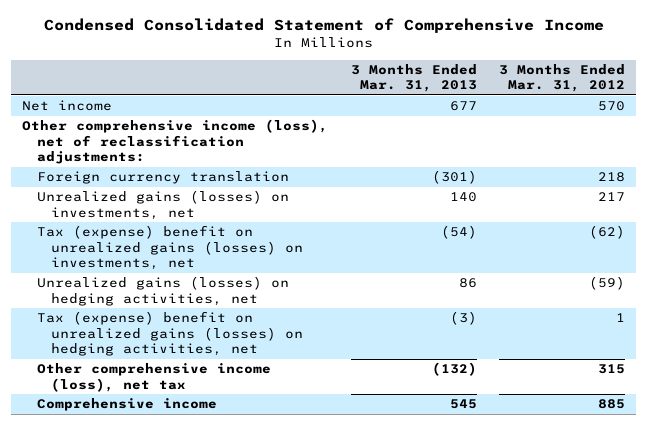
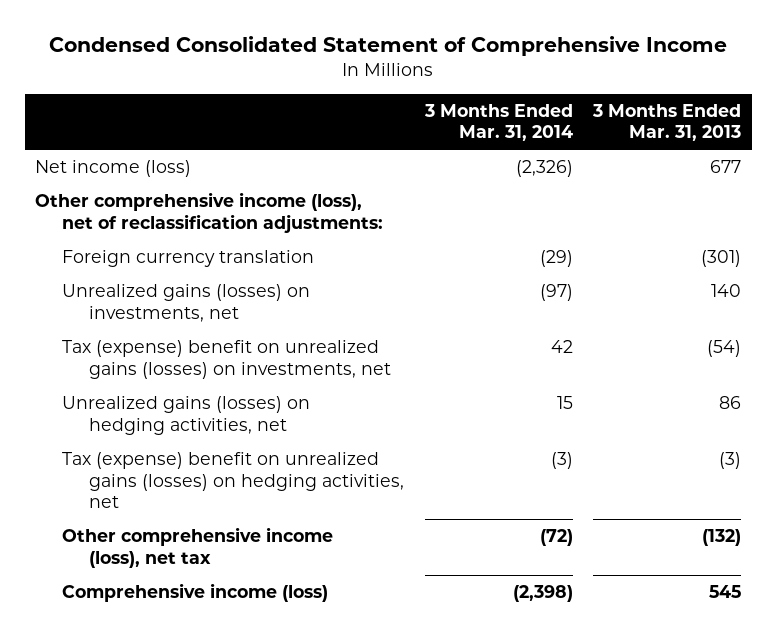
- | 3 Months Ended Mar. 31, 2013 | 3 Months Ended Mar. 31, 2012
+ | 3 Months Ended Mar. 31, 2014 | 3 Months Ended Mar. 31, 2013
- Net income | 677 | 570
+ Net income (loss) | (2,326) | 677
- Comprehensive income | 545 | 885
+ Comprehensive income (loss) | (2,398) | 545

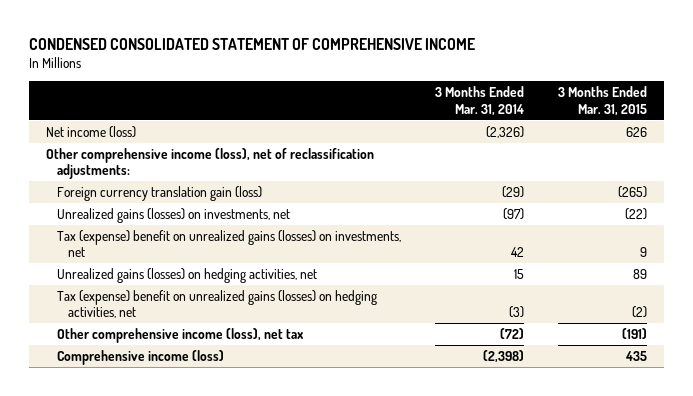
- Condensed Consolidated Statement of Comprehensive Income
+ CONDENSED CONSOLIDATED STATEMENT OF COMPREHENSIVE INCOME
- | 3 Months Ended Mar. 31, 2014 | 3 Months Ended Mar. 31, 2013
+ | 3 Months Ended Mar. 31, 2014 | 3 Months Ended Mar. 31, 2015
- Foreign currency translation | (29) | (301)
+ Foreign currency translation gain (loss) | (29) | (265)

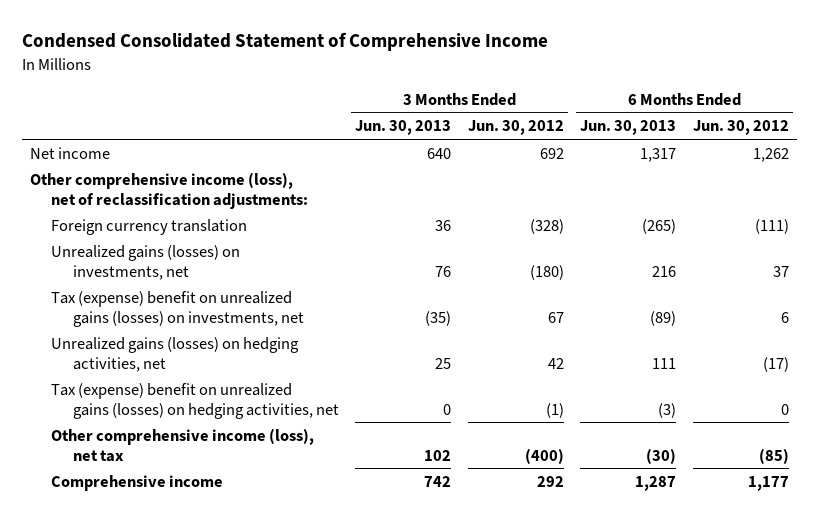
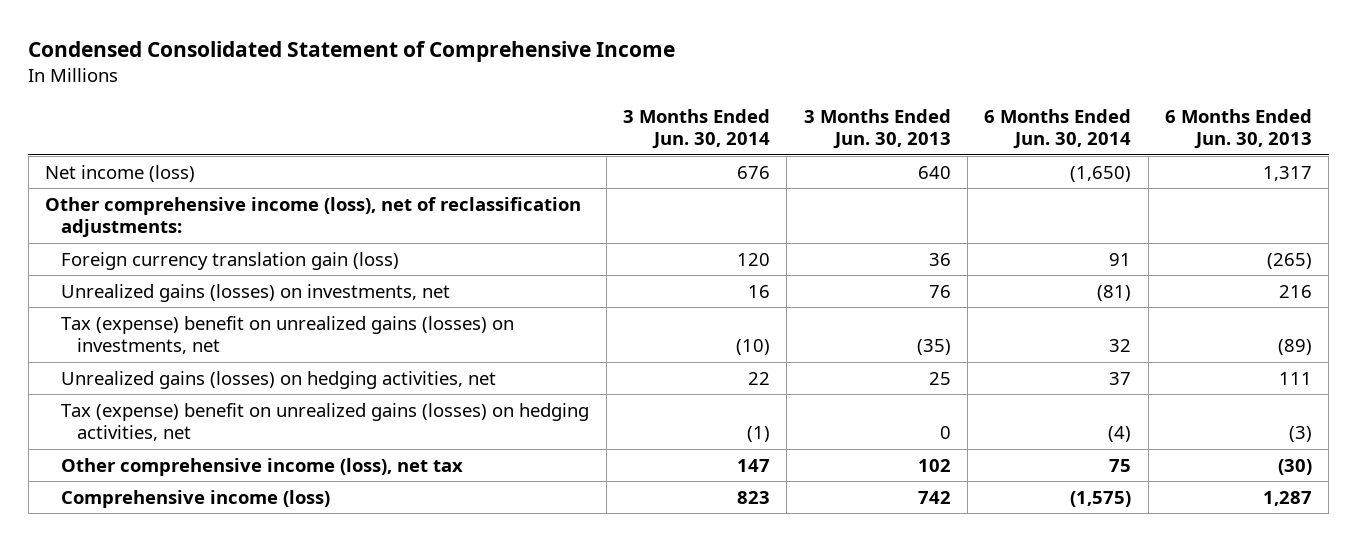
- | 3 Months Ended Jun. 30, 2013 | 3 Months Ended Jun. 30, 2012 | 6 Months Ended Jun. 30, 2013 | 6 Months Ended Jun. 30, 2012
+ | 3 Months Ended Jun. 30, 2014 | 3 Months Ended Jun. 30, 2013 | 6 Months Ended Jun. 30, 2014 | 6 Months Ended Jun. 30, 2013
- Net income | 640 | 692 | 1,317 | 1,262
+ Net income (loss) | 676 | 640 | (1,650) | 1,317
- Foreign currency translation | 36 | (328) | (265) | (111)
+ Foreign currency translation gain (loss) | 120 | 36 | 91 | (265)
- Comprehensive income | 742 | 292 | 1,287 | 1,177
+ Comprehensive income (loss) | 823 | 742 | (1,575) | 1,287

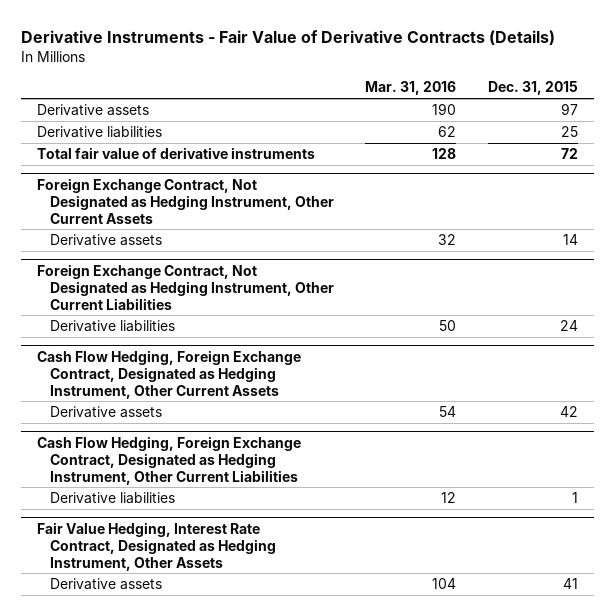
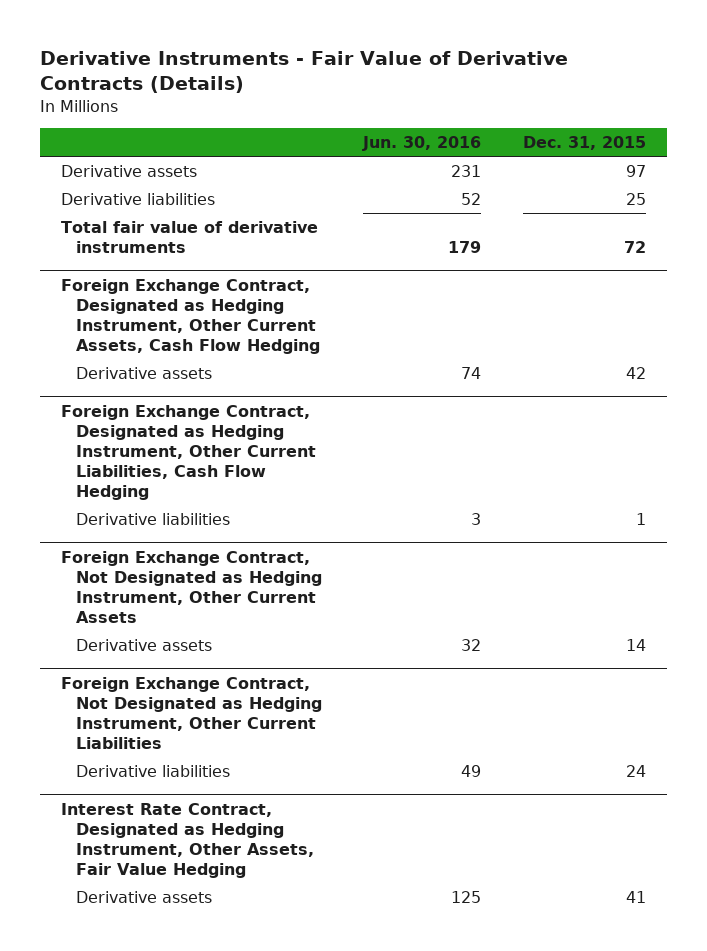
- | Mar. 31, 2016 | Dec. 31, 2015
+ | Jun. 30, 2016 | Dec. 31, 2015
+ Foreign Exchange Contract, Designated as Hedging Instrument, Other Current Assets, Cash Flow Hedging
+ Derivative assets | 74 | 42
+ Foreign Exchange Contract, Designated as Hedging Instrument, Other Current Liabilities, Cash Flow Hedging
+ Derivative liabilities | 3 | 1
- Cash Flow Hedging, Foreign Exchange Contract, Designated as Hedging Instrument, Other Current Assets
- Derivative assets | 54 | 42
- Cash Flow Hedging, Foreign Exchange Contract, Designated as Hedging Instrument, Other Current Liabilities
- Derivative liabilities | 12 | 1
- Fair Value Hedging, Interest Rate Contract, Designated as Hedging Instrument, Other Assets
+ Interest Rate Contract, Designated as Hedging Instrument, Other Assets, Fair Value Hedging

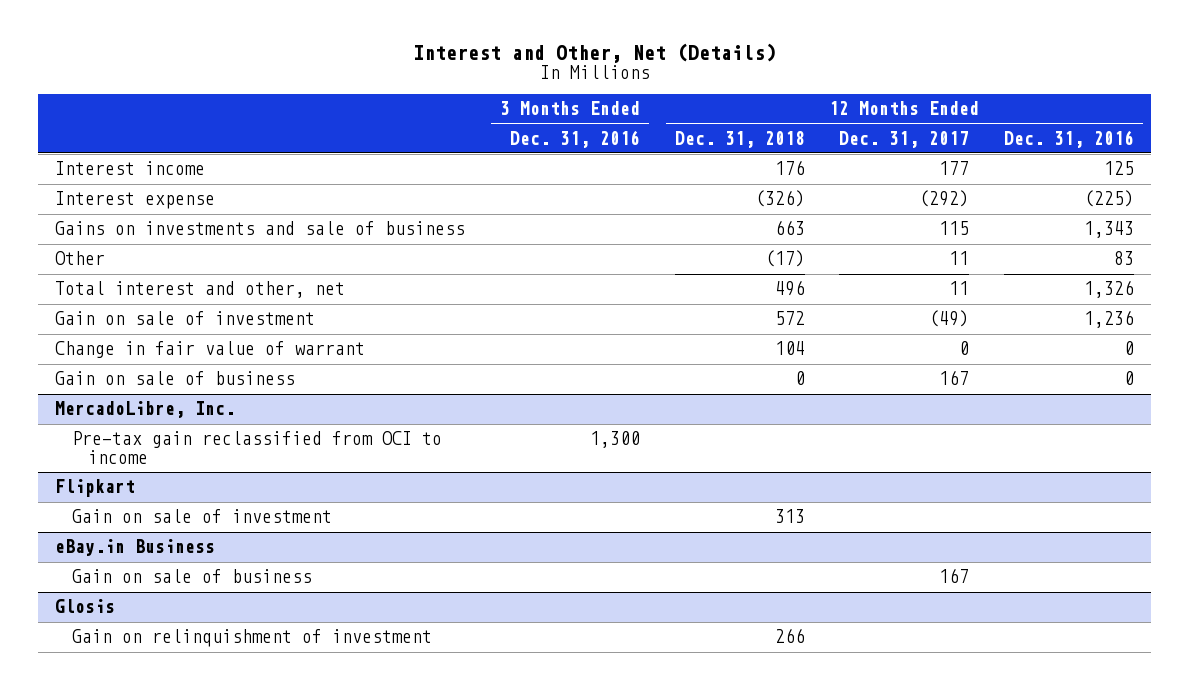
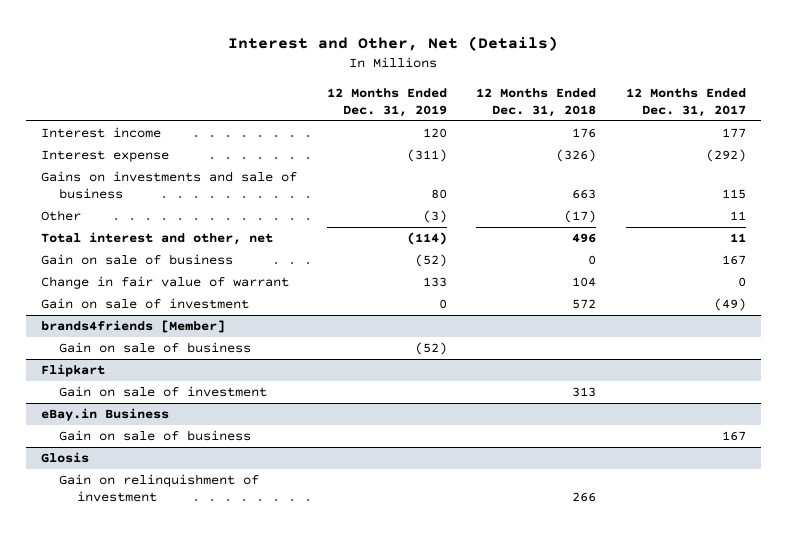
- | 3 Months Ended Dec. 31, 2016 | 12 Months Ended Dec. 31, 2018 | 12 Months Ended Dec. 31, 2017 | 12 Months Ended Dec. 31, 2016
+ | 12 Months Ended Dec. 31, 2019 | 12 Months Ended Dec. 31, 2018 | 12 Months Ended Dec. 31, 2017
- MercadoLibre, Inc.
- Pre-tax gain reclassified from OCI to income | 1,300 | | |
moved down: Change in fair value of warrant | 133 | 104 | 0
moved down: Gain on sale of investment | 0 | 572 | (49)
+ brands4friends [Member]
+ Gain on sale of business | (52) | |

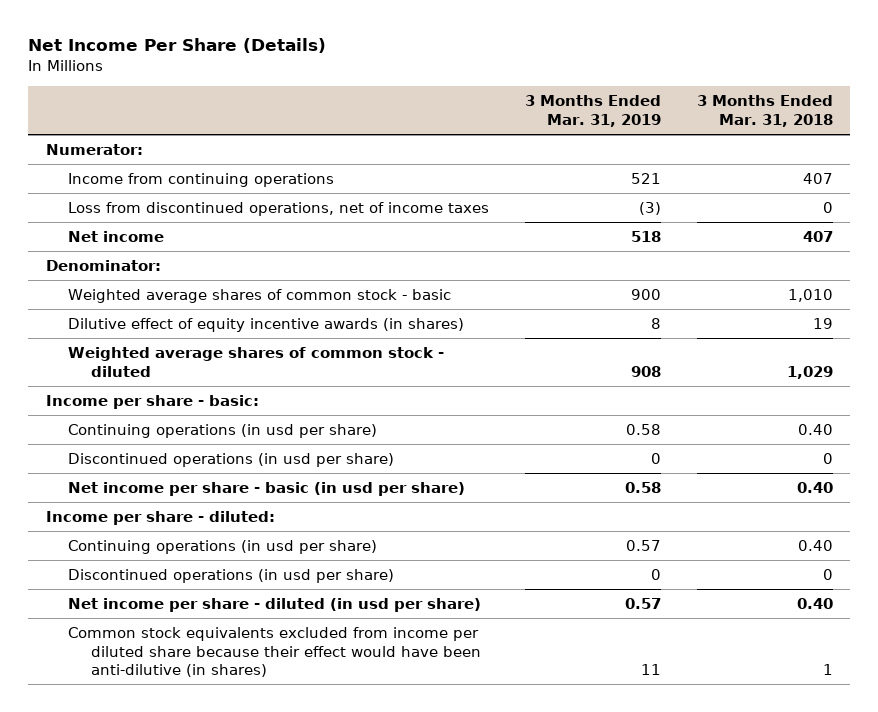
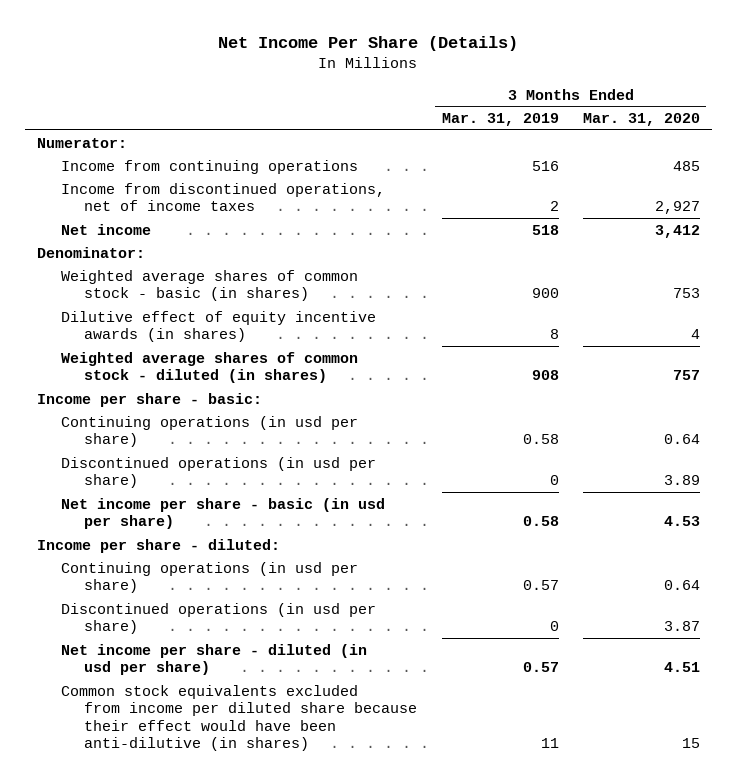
- | 3 Months Ended Mar. 31, 2019 | 3 Months Ended Mar. 31, 2018
+ | 3 Months Ended Mar. 31, 2019 | 3 Months Ended Mar. 31, 2020
- Income from continuing operations | 521 | 407
- Loss from discontinued operations, net of income taxes | (3) | 0
+ Income from continuing operations | 516 | 485
+ Income from discontinued operations, net of income taxes | 2 | 2,927
- Weighted average shares of common stock - basic | 900 | 1,010
+ Weighted average shares of common stock - basic (in shares) | 900 | 753
- Weighted average shares of common stock - diluted | 908 | 1,029
+ Weighted average shares of common stock - diluted (in shares) | 908 | 757

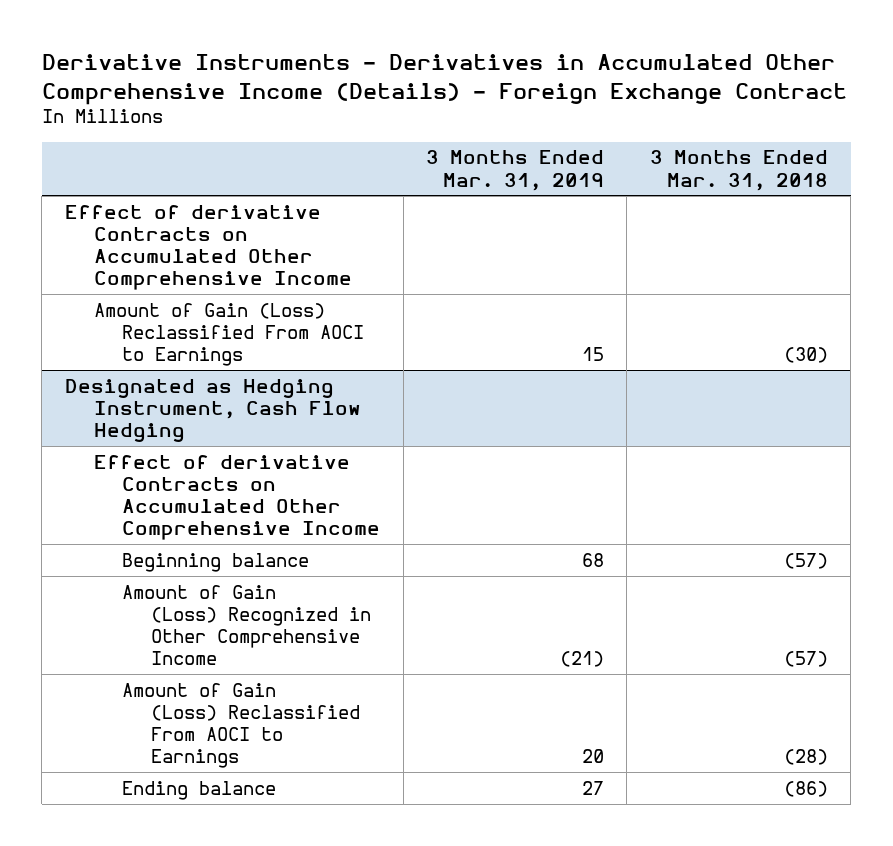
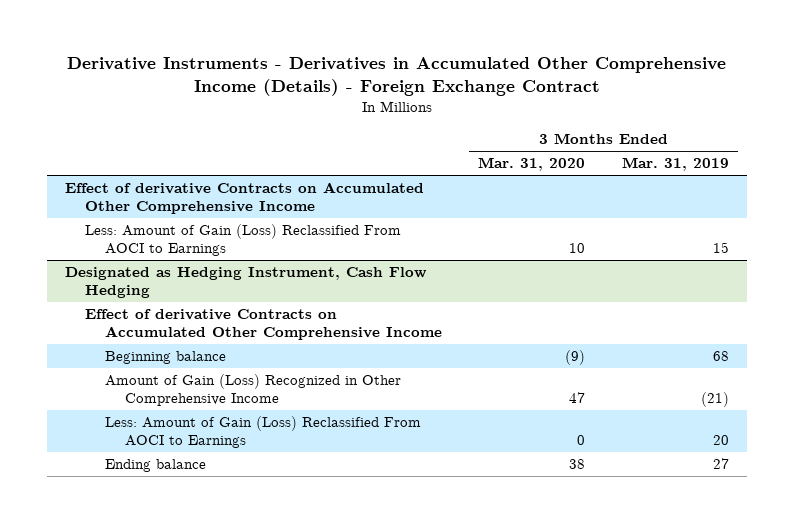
- | 3 Months Ended Mar. 31, 2019 | 3 Months Ended Mar. 31, 2018
+ | 3 Months Ended Mar. 31, 2020 | 3 Months Ended Mar. 31, 2019
- Amount of Gain (Loss) Reclassified From AOCI to Earnings | 15 | (30)
+ Less: Amount of Gain (Loss) Reclassified From AOCI to Earnings | 10 | 15
@ Designated as Hedging Instrument, Cash Flow Hedging
- Amount of Gain (Loss) Reclassified From AOCI to Earnings | 20 | (28)
+ Less: Amount of Gain (Loss) Reclassified From AOCI to Earnings | 0 | 20

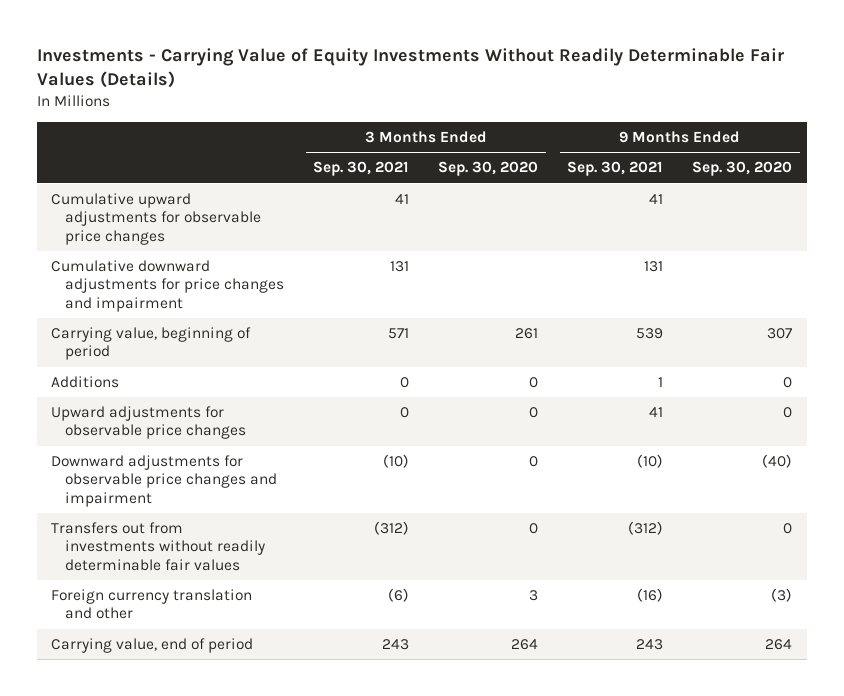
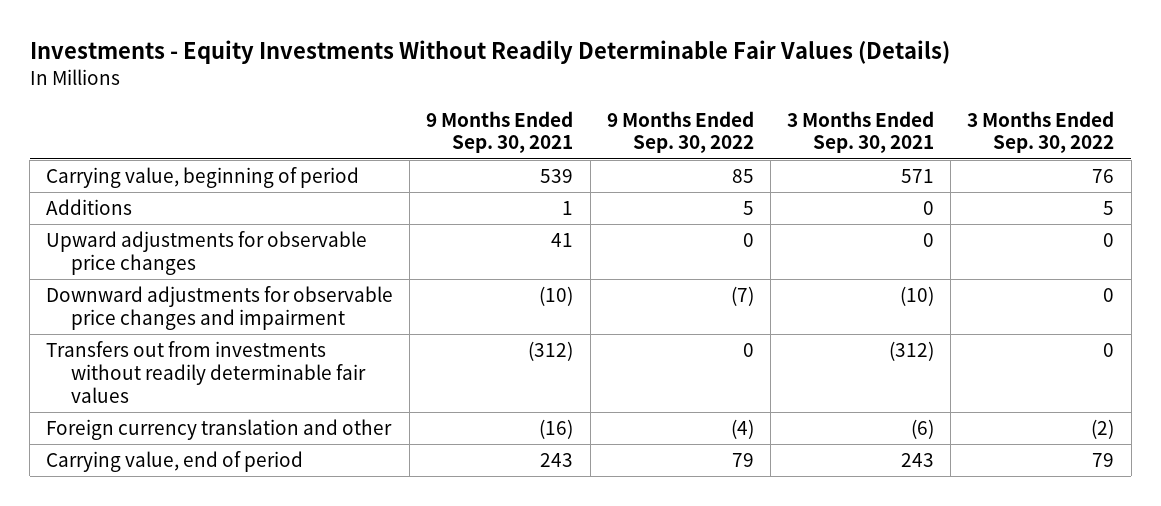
- Investments - Carrying Value of Equity Investments Without Readily Determinable Fair Values (Details)
+ Investments - Equity Investments Without Readily Determinable Fair Values (Details)
- | 3 Months Ended Sep. 30, 2021 | 3 Months Ended Sep. 30, 2020 | 9 Months Ended Sep. 30, 2021 | 9 Months Ended Sep. 30, 2020
+ | 9 Months Ended Sep. 30, 2021 | 9 Months Ended Sep. 30, 2022 | 3 Months Ended Sep. 30, 2021 | 3 Months Ended Sep. 30, 2022
- Cumulative upward adjustments for observable price changes | 41 | | 41 |
- Cumulative downward adjustments for price changes and impairment | 131 | | 131 |

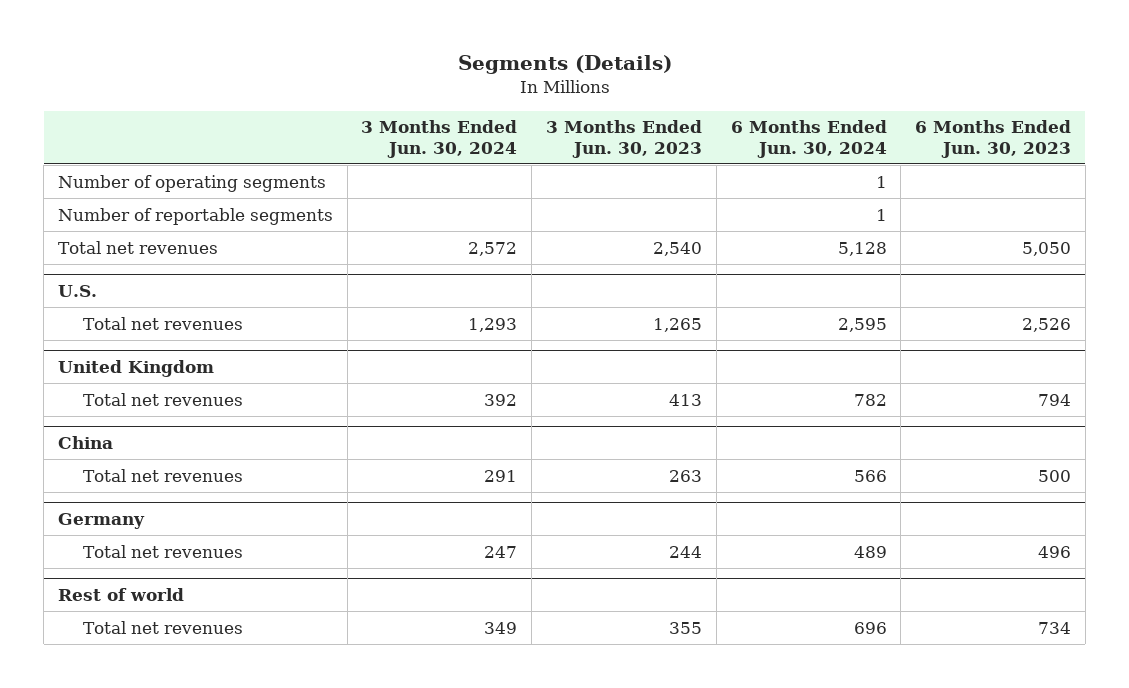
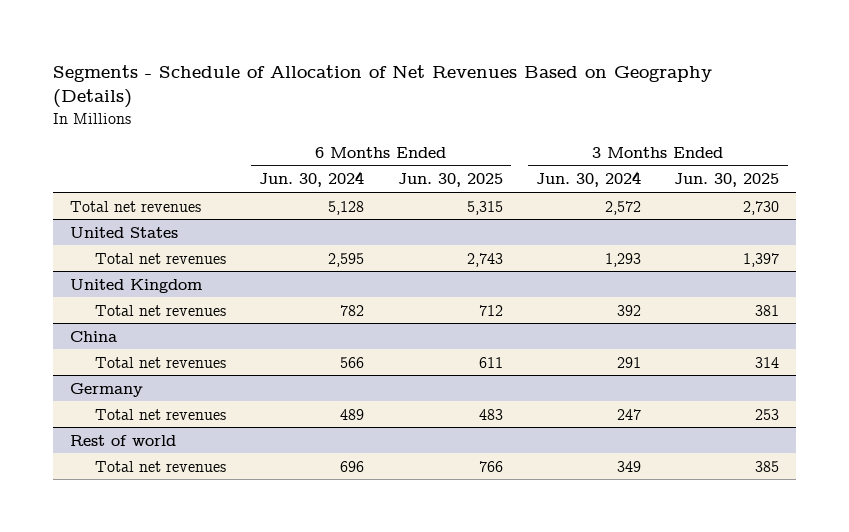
- Segments (Details)
+ Segments - Schedule of Allocation of Net Revenues Based on Geography (Details)
- | 3 Months Ended Jun. 30, 2024 | 3 Months Ended Jun. 30, 2023 | 6 Months Ended Jun. 30, 2024 | 6 Months Ended Jun. 30, 2023
+ | 6 Months Ended Jun. 30, 2024 | 6 Months Ended Jun. 30, 2025 | 3 Months Ended Jun. 30, 2024 | 3 Months Ended Jun. 30, 2025
- Number of operating segments | | | 1 |
- Number of reportable segments | | | 1 |
- U.S.
+ United States

